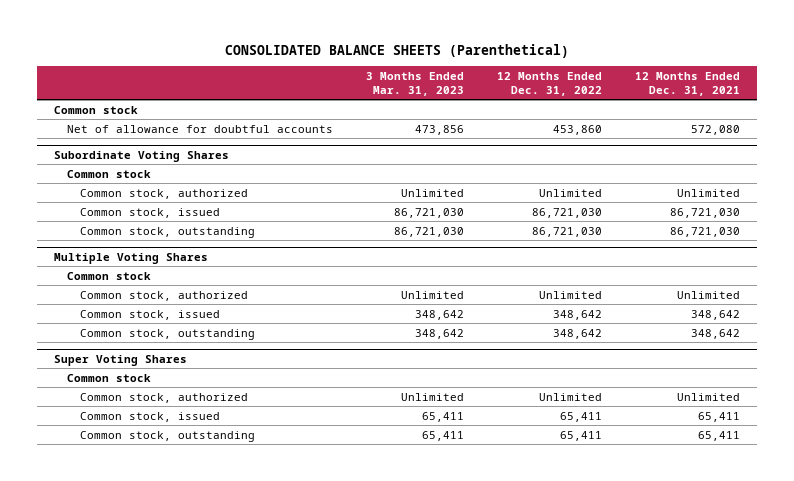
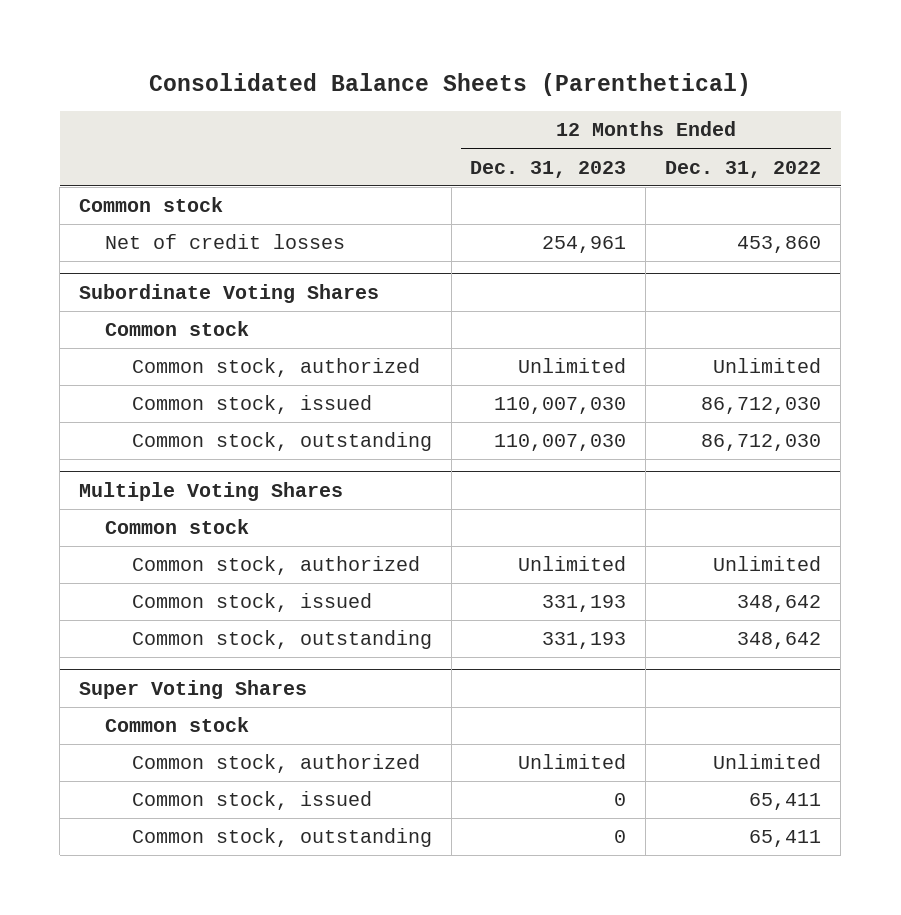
- CONSOLIDATED BALANCE SHEETS (Parenthetical)
+ Consolidated Balance Sheets (Parenthetical)
- | 3 Months Ended Mar. 31, 2023 | 12 Months Ended Dec. 31, 2022 | 12 Months Ended Dec. 31, 2021
+ | 12 Months Ended Dec. 31, 2023 | 12 Months Ended Dec. 31, 2022
- Net of allowance for doubtful accounts | 473,856 | 453,860 | 572,080
+ Net of credit losses | 254,961 | 453,860
@ Subordinate Voting Shares
- Common stock, issued | 86,721,030 | 86,721,030 | 86,721,030
- Common stock, outstanding | 86,721,030 | 86,721,030 | 86,721,030
+ Common stock, issued | 110,007,030 | 86,712,030
+ Common stock, outstanding | 110,007,030 | 86,712,030

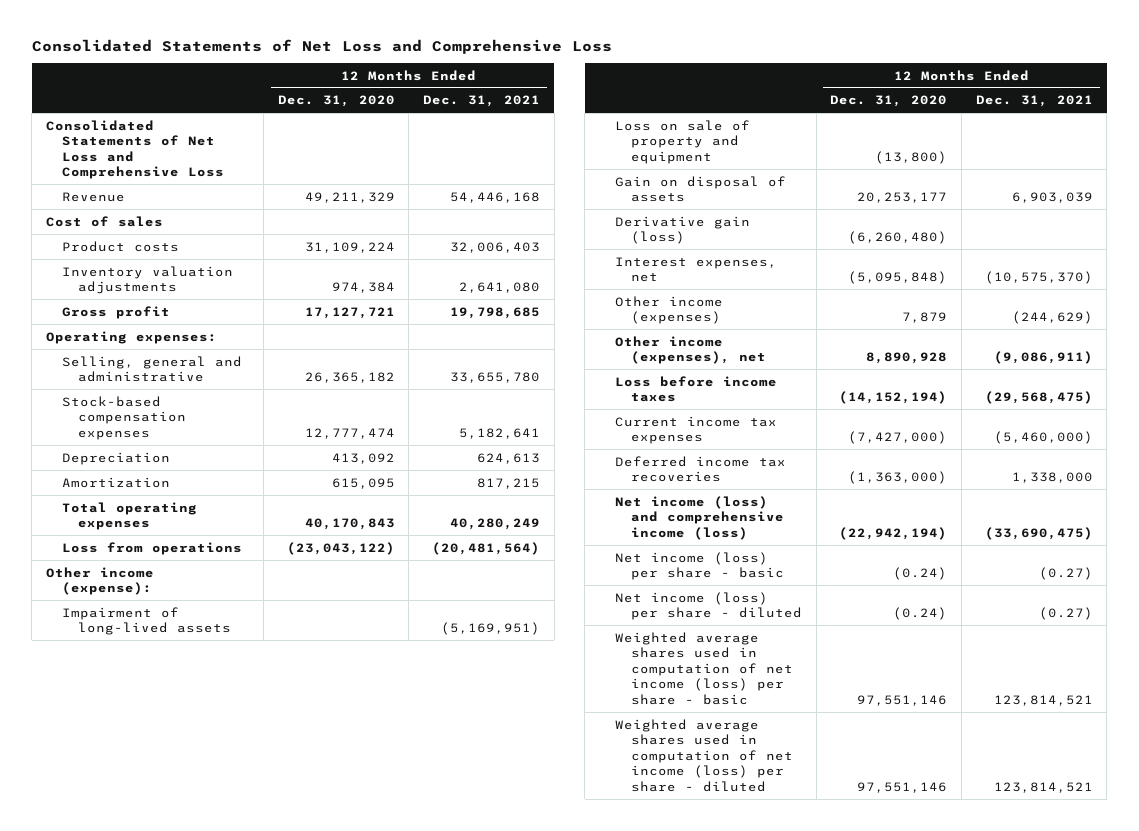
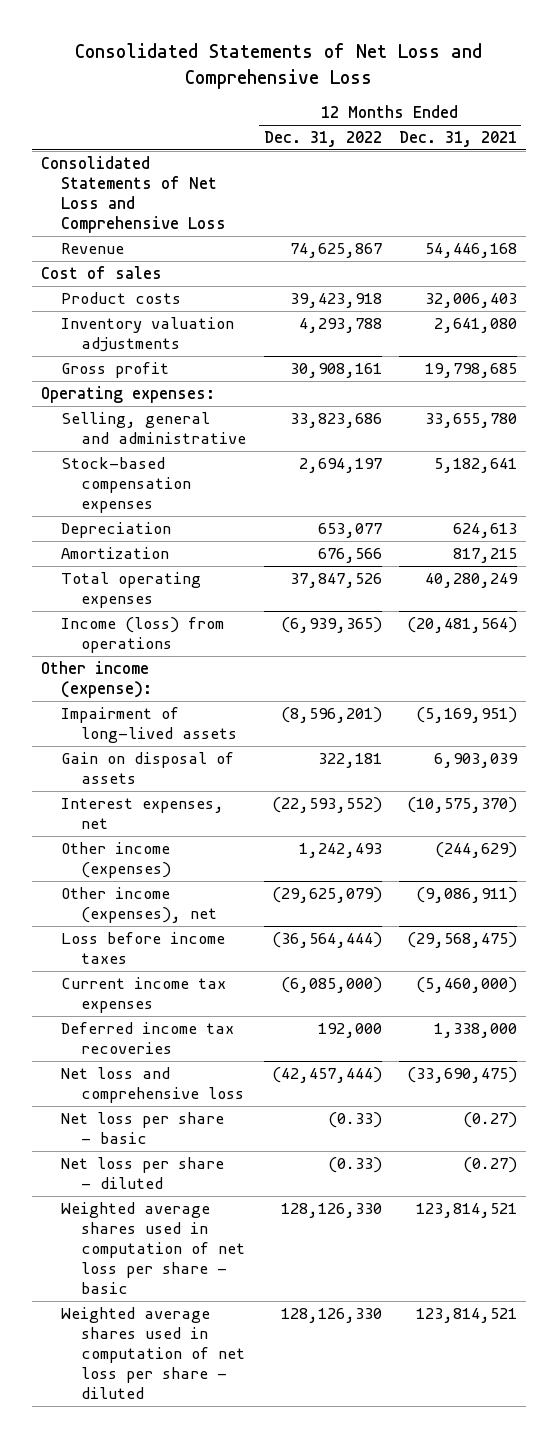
- | 12 Months Ended Dec. 31, 2020 | 12 Months Ended Dec. 31, 2021
+ | 12 Months Ended Dec. 31, 2022 | 12 Months Ended Dec. 31, 2021
- Loss from operations | (23,043,122) | (20,481,564)
+ Income (loss) from operations | (6,939,365) | (20,481,564)
- Loss on sale of property and equipment | (13,800) |
- Derivative gain (loss) | (6,260,480) |
- Net income (loss) and comprehensive income (loss) | (22,942,194) | (33,690,475)
- Net income (loss) per share - basic | (0.24) | (0.27)
- Net income (loss) per share - diluted | (0.24) | (0.27)
- Weighted average shares used in computation of net income (loss) per share - basic | 97,551,146 | 123,814,521
- Weighted average shares used in computation of net income (loss) per share - diluted | 97,551,146 | 123,814,521
+ Net loss and comprehensive loss | (42,457,444) | (33,690,475)
+ Net loss per share - basic | (0.33) | (0.27)
+ Net loss per share - diluted | (0.33) | (0.27)
+ Weighted average shares used in computation of net loss per share - basic | 128,126,330 | 123,814,521
+ Weighted average shares used in computation of net loss per share - diluted | 128,126,330 | 123,814,521

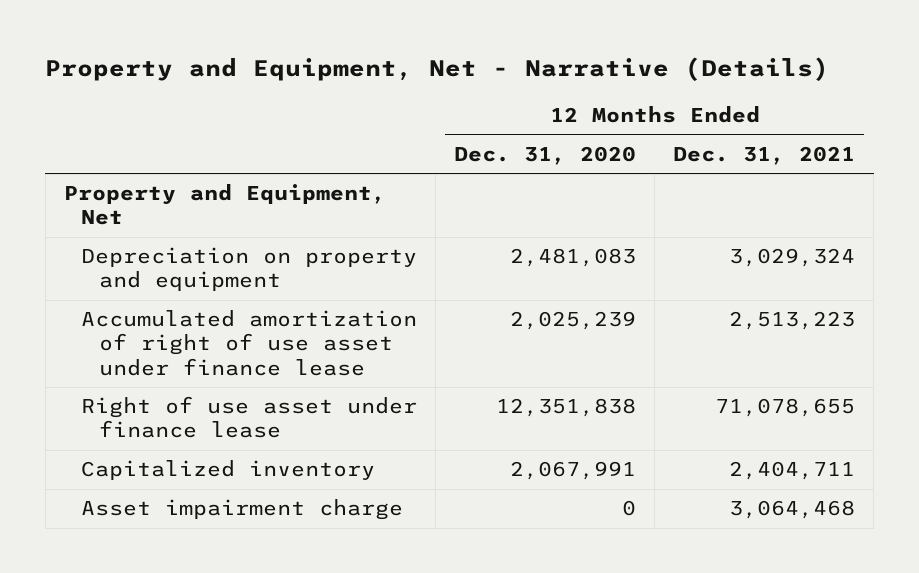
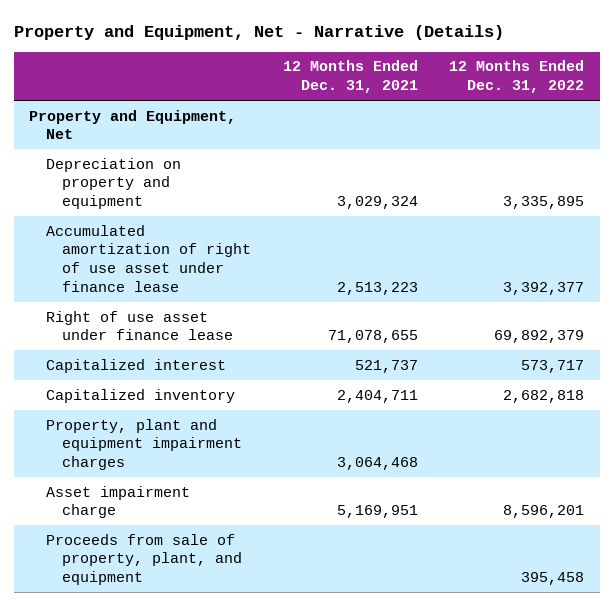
- | 12 Months Ended Dec. 31, 2020 | 12 Months Ended Dec. 31, 2021
+ | 12 Months Ended Dec. 31, 2021 | 12 Months Ended Dec. 31, 2022
+ Capitalized interest | 521,737 | 573,717
- Asset impairment charge | 0 | 3,064,468
+ Property, plant and equipment impairment charges | 3,064,468 |
+ Asset impairment charge | 5,169,951 | 8,596,201
+ Proceeds from sale of property, plant, and equipment | | 395,458

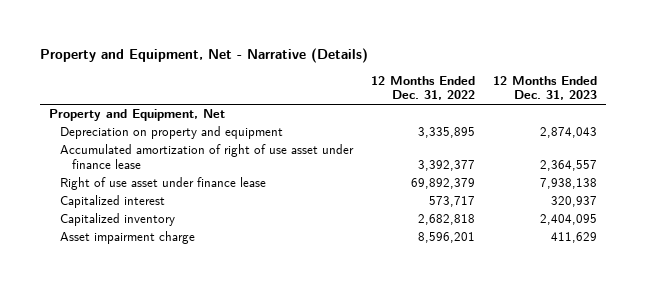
- | 12 Months Ended Dec. 31, 2021 | 12 Months Ended Dec. 31, 2022
+ | 12 Months Ended Dec. 31, 2022 | 12 Months Ended Dec. 31, 2023
- Property, plant and equipment impairment charges | 3,064,468 |
- Proceeds from sale of property, plant, and equipment | | 395,458

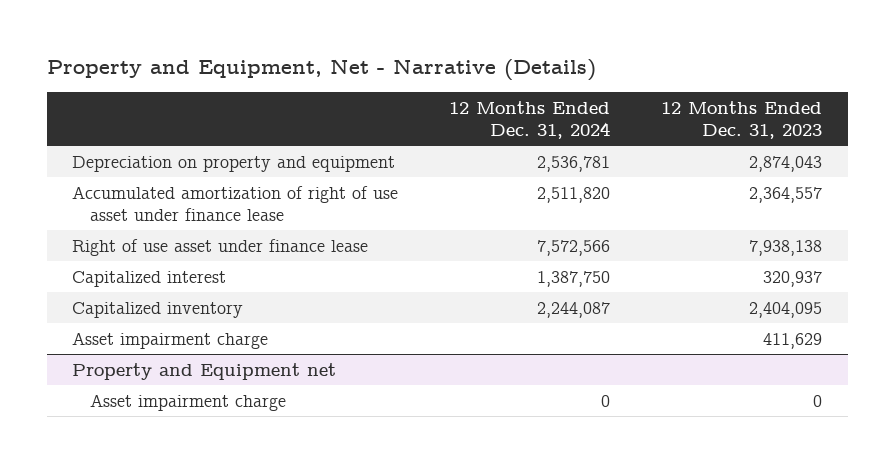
- | 12 Months Ended Dec. 31, 2022 | 12 Months Ended Dec. 31, 2023
+ | 12 Months Ended Dec. 31, 2024 | 12 Months Ended Dec. 31, 2023
- Property and Equipment, Net
+ Property and Equipment net
+ Asset impairment charge | 0 | 0

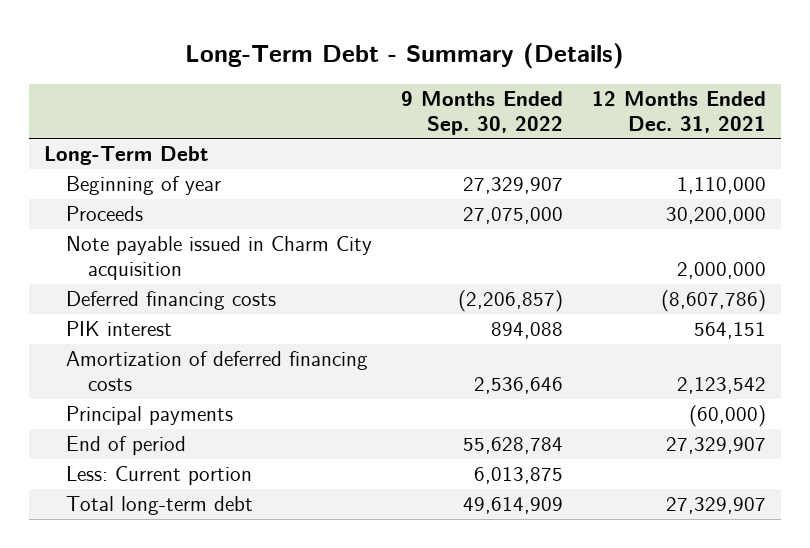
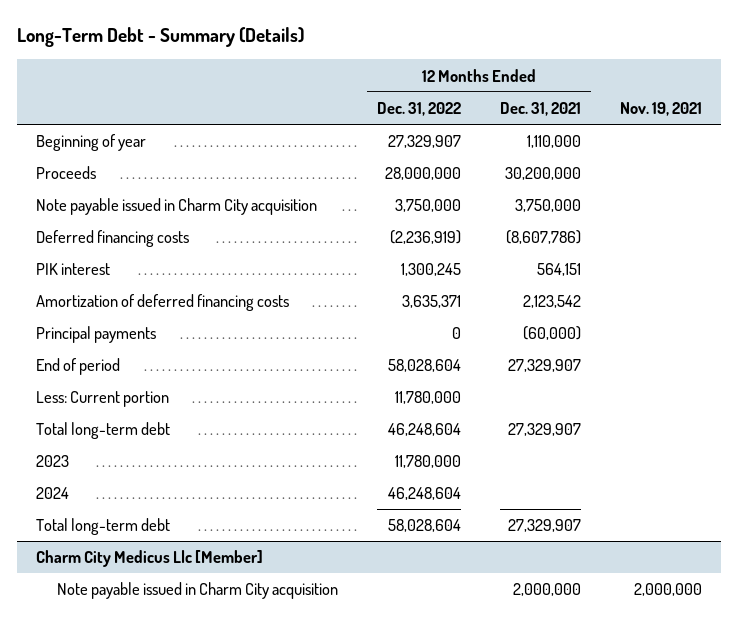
- | 9 Months Ended Sep. 30, 2022 | 12 Months Ended Dec. 31, 2021
+ | 12 Months Ended Dec. 31, 2022 | 12 Months Ended Dec. 31, 2021 | Nov. 19, 2021
- Long-Term Debt
- Note payable issued in Charm City acquisition | | 2,000,000
+ Note payable issued in Charm City acquisition | 3,750,000 | 3,750,000 |
+ 2023 | 11,780,000 | |
+ 2024 | 46,248,604 | |
+ Total long-term debt | 58,028,604 | 27,329,907 |
+ Charm City Medicus Llc [Member]
+ Note payable issued in Charm City acquisition | | 2,000,000 | 2,000,000

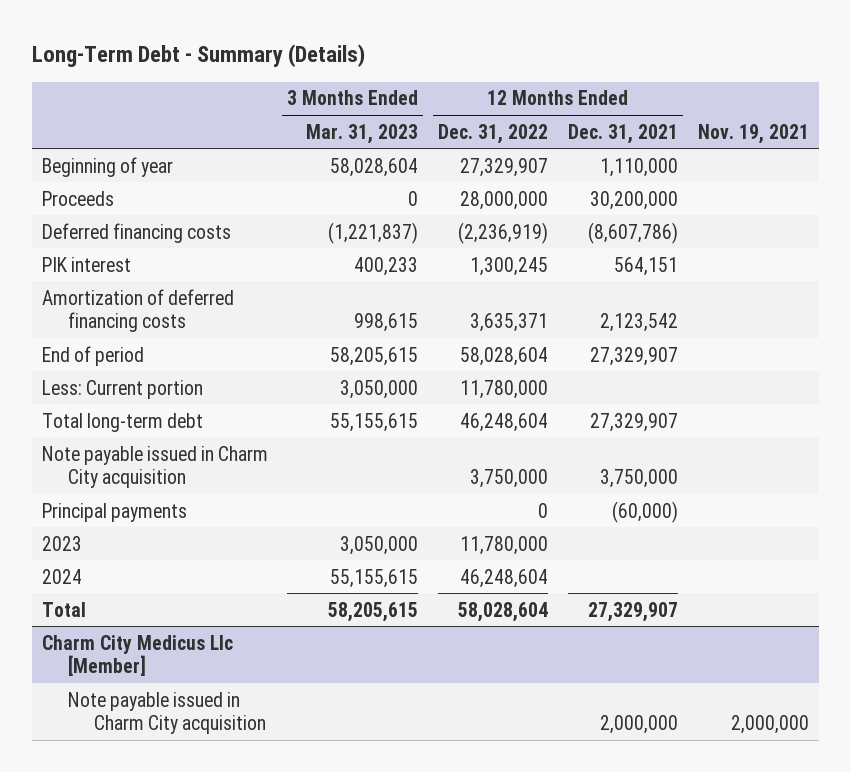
- | 12 Months Ended Dec. 31, 2022 | 12 Months Ended Dec. 31, 2021 | Nov. 19, 2021
+ | 3 Months Ended Mar. 31, 2023 | 12 Months Ended Dec. 31, 2022 | 12 Months Ended Dec. 31, 2021 | Nov. 19, 2021
moved down: Note payable issued in Charm City acquisition | | 3,750,000 | 3,750,000 |
moved down: Principal payments | | 0 | (60,000) |
- Total long-term debt | 58,028,604 | 27,329,907 |
+ Total | 58,205,615 | 58,028,604 | 27,329,907 |

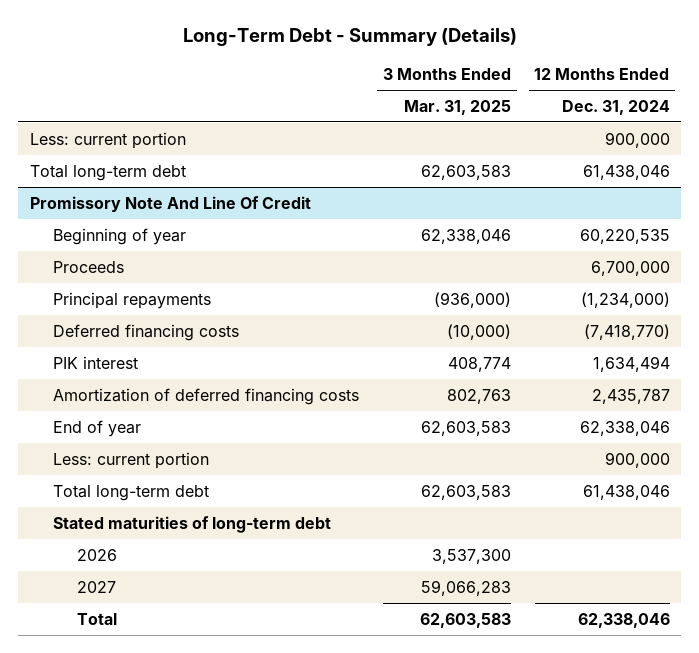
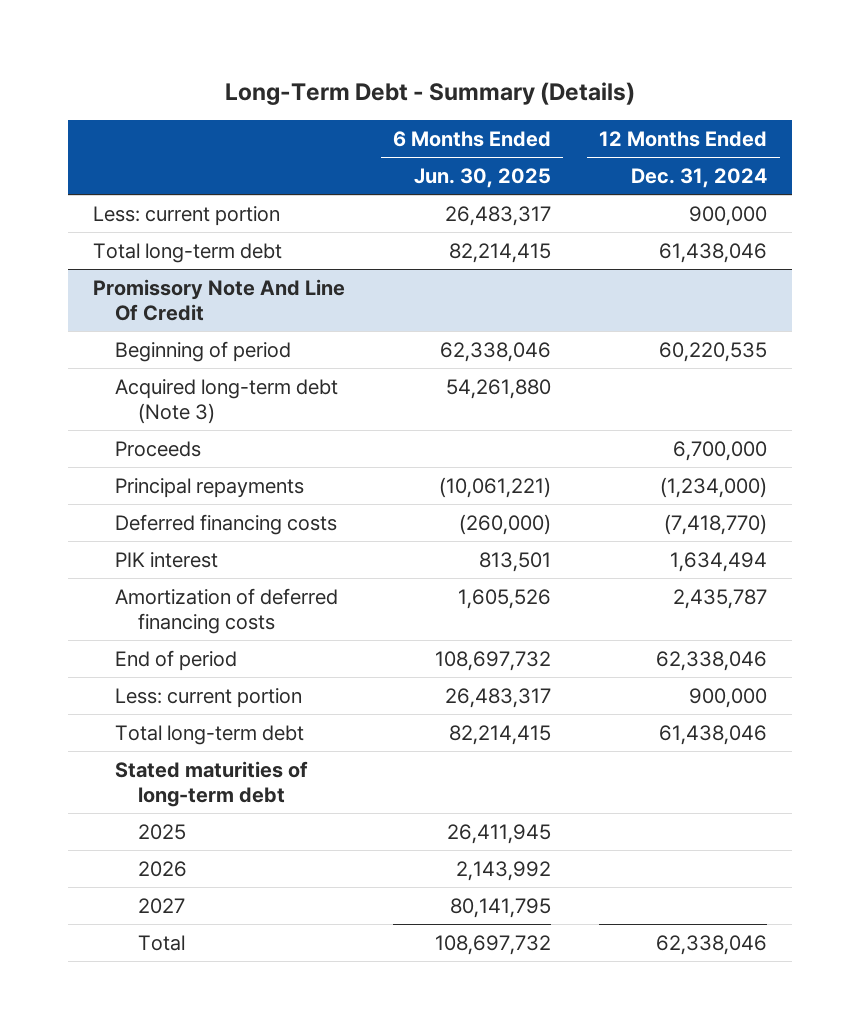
- | 3 Months Ended Mar. 31, 2025 | 12 Months Ended Dec. 31, 2024
+ | 6 Months Ended Jun. 30, 2025 | 12 Months Ended Dec. 31, 2024
@ Promissory Note And Line Of Credit
- Beginning of year | 62,338,046 | 60,220,535
+ Beginning of period | 62,338,046 | 60,220,535
+ Acquired long-term debt (Note 3) | 54,261,880 |
- End of year | 62,603,583 | 62,338,046
+ End of period | 108,697,732 | 62,338,046
+ 2025 | 26,411,945 |

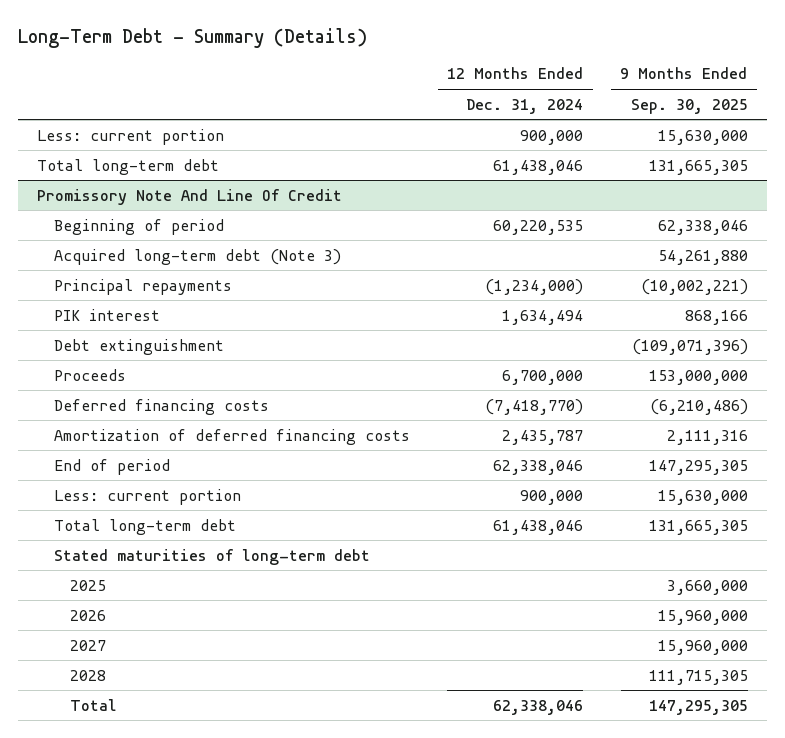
- | 6 Months Ended Jun. 30, 2025 | 12 Months Ended Dec. 31, 2024
+ | 12 Months Ended Dec. 31, 2024 | 9 Months Ended Sep. 30, 2025
@ Promissory Note And Line Of Credit
+ Debt extinguishment | | (109,071,396)
moved down: Proceeds | 6,700,000 | 153,000,000
moved down: Deferred financing costs | (7,418,770) | (6,210,486)
+ 2028 | | 111,715,305

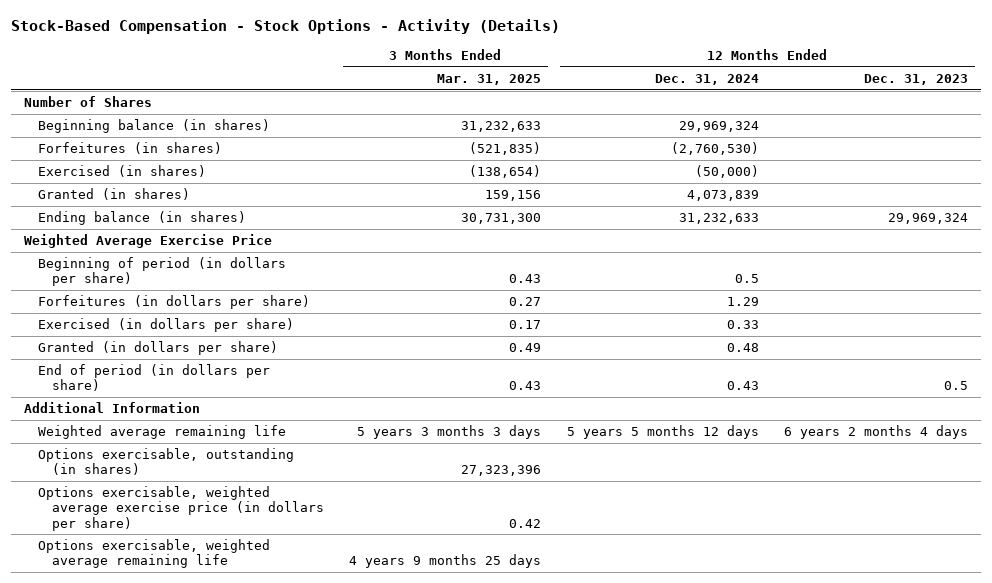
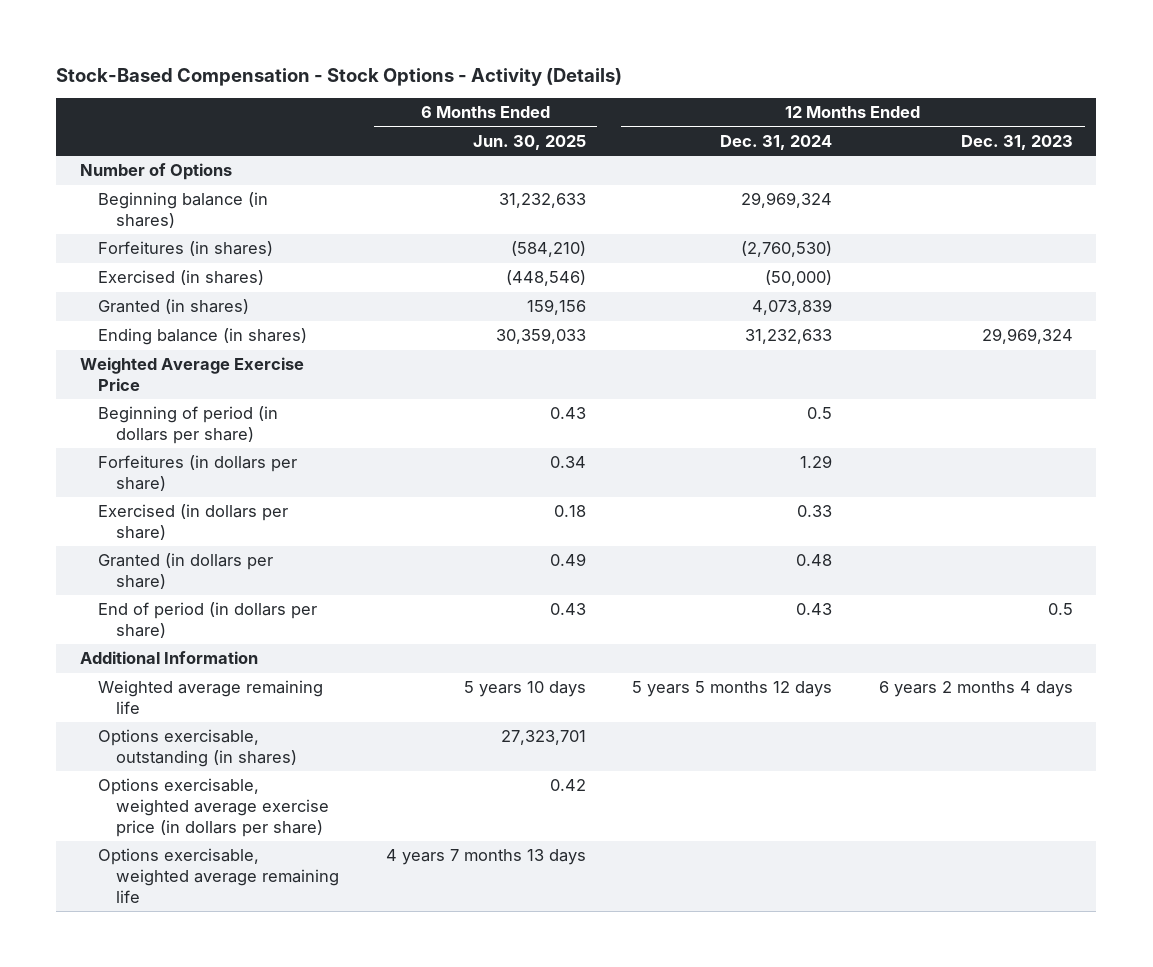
- | 3 Months Ended Mar. 31, 2025 | 12 Months Ended Dec. 31, 2024 | 12 Months Ended Dec. 31, 2023
+ | 6 Months Ended Jun. 30, 2025 | 12 Months Ended Dec. 31, 2024 | 12 Months Ended Dec. 31, 2023
- Number of Shares
+ Number of Options

